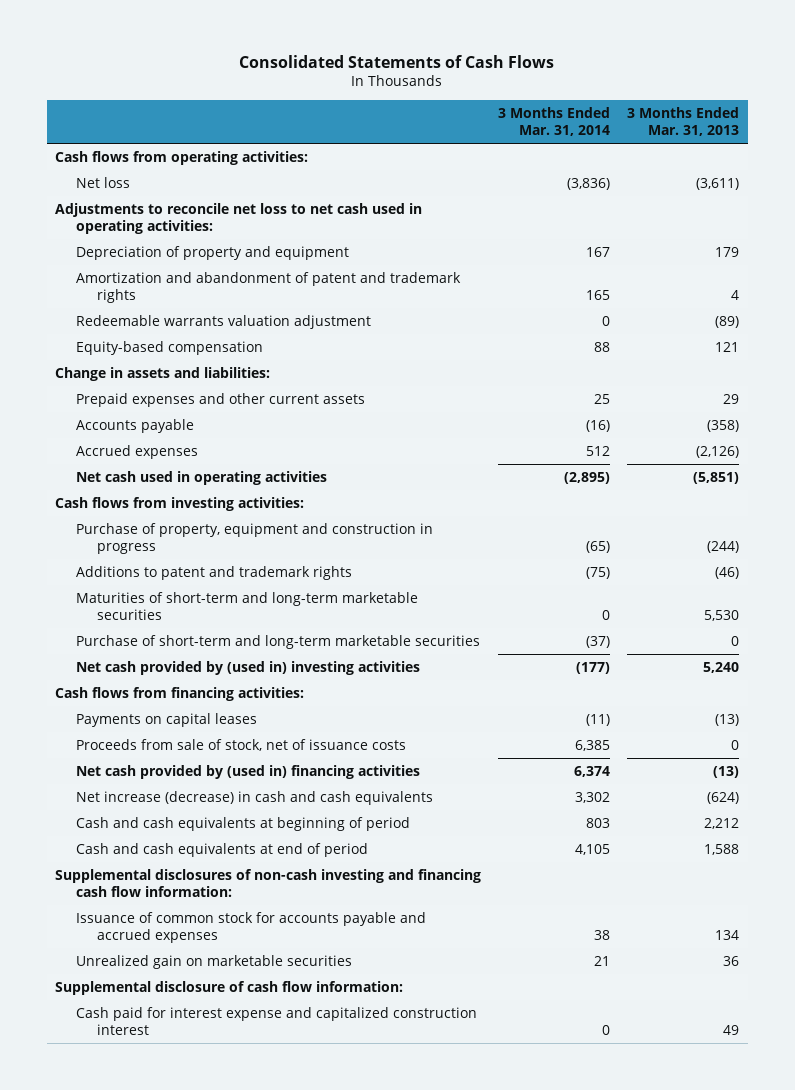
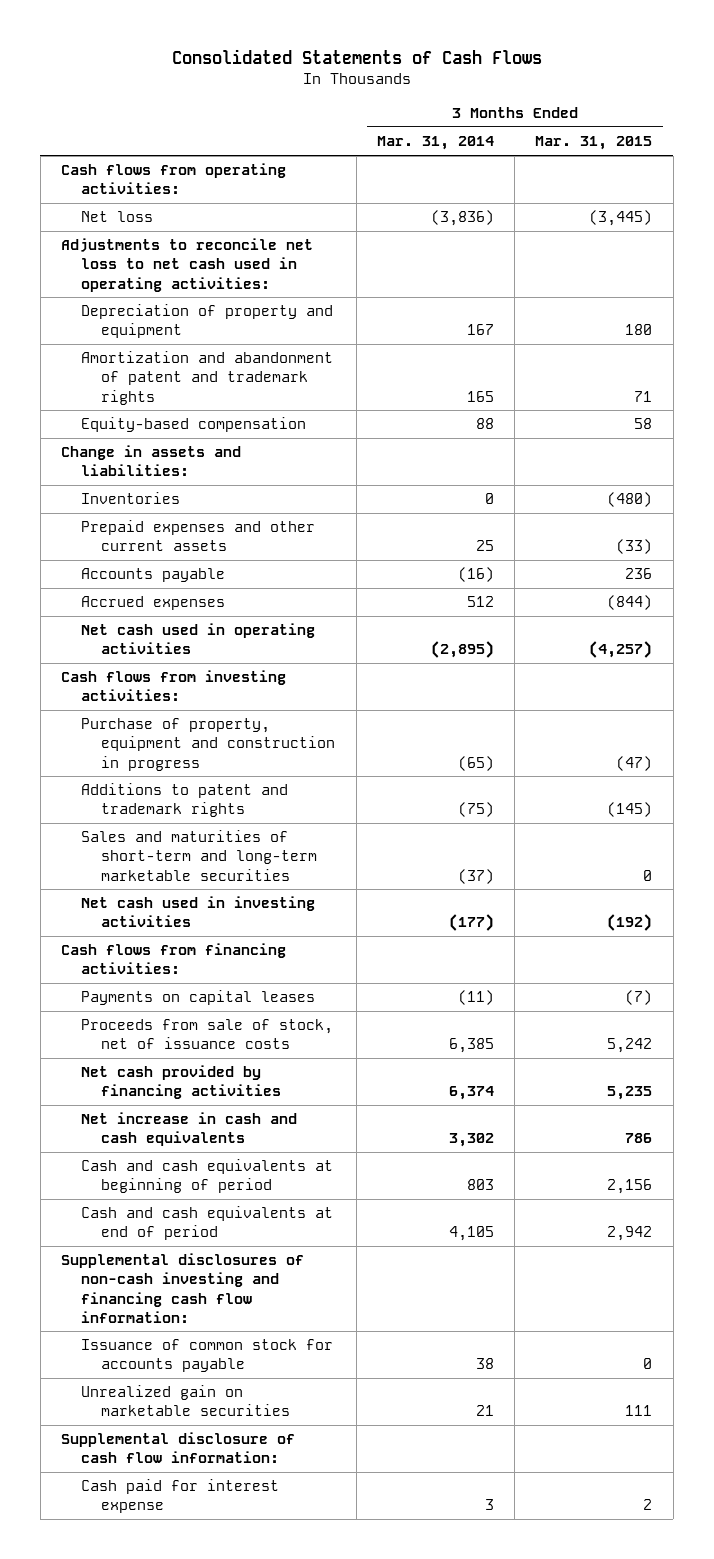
- | 3 Months Ended Mar. 31, 2014 | 3 Months Ended Mar. 31, 2013
+ | 3 Months Ended Mar. 31, 2014 | 3 Months Ended Mar. 31, 2015
- Redeemable warrants valuation adjustment | 0 | (89)
+ Inventories | 0 | (480)
- Maturities of short-term and long-term marketable securities | 0 | 5,530
- Purchase of short-term and long-term marketable securities | (37) | 0
- Net cash provided by (used in) investing activities | (177) | 5,240
+ Sales and maturities of short-term and long-term marketable securities | (37) | 0
+ Net cash used in investing activities | (177) | (192)
- Net cash provided by (used in) financing activities | 6,374 | (13)
- Net increase (decrease) in cash and cash equivalents | 3,302 | (624)
+ Net cash provided by financing activities | 6,374 | 5,235
+ Net increase in cash and cash equivalents | 3,302 | 786
- Issuance of common stock for accounts payable and accrued expenses | 38 | 134
+ Issuance of common stock for accounts payable | 38 | 0
- Cash paid for interest expense and capitalized construction interest | 0 | 49
+ Cash paid for interest expense | 3 | 2

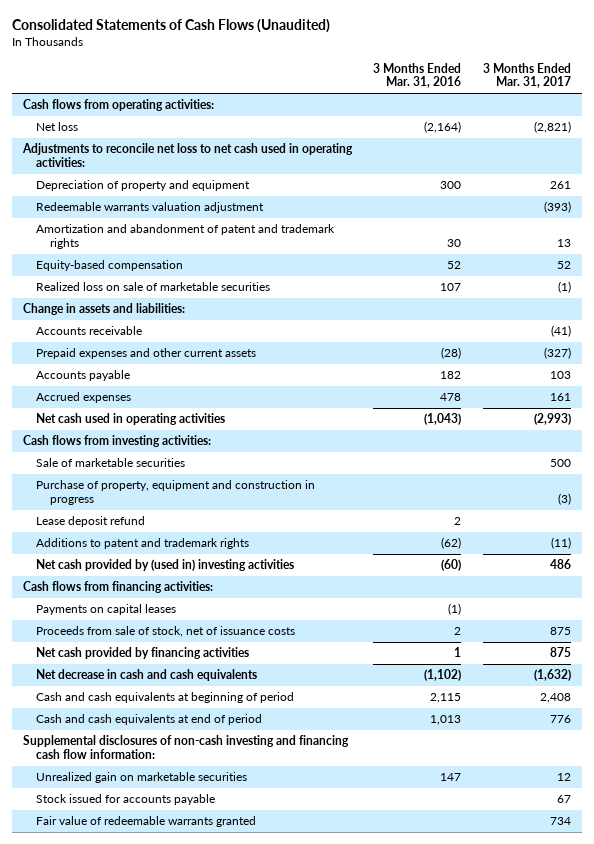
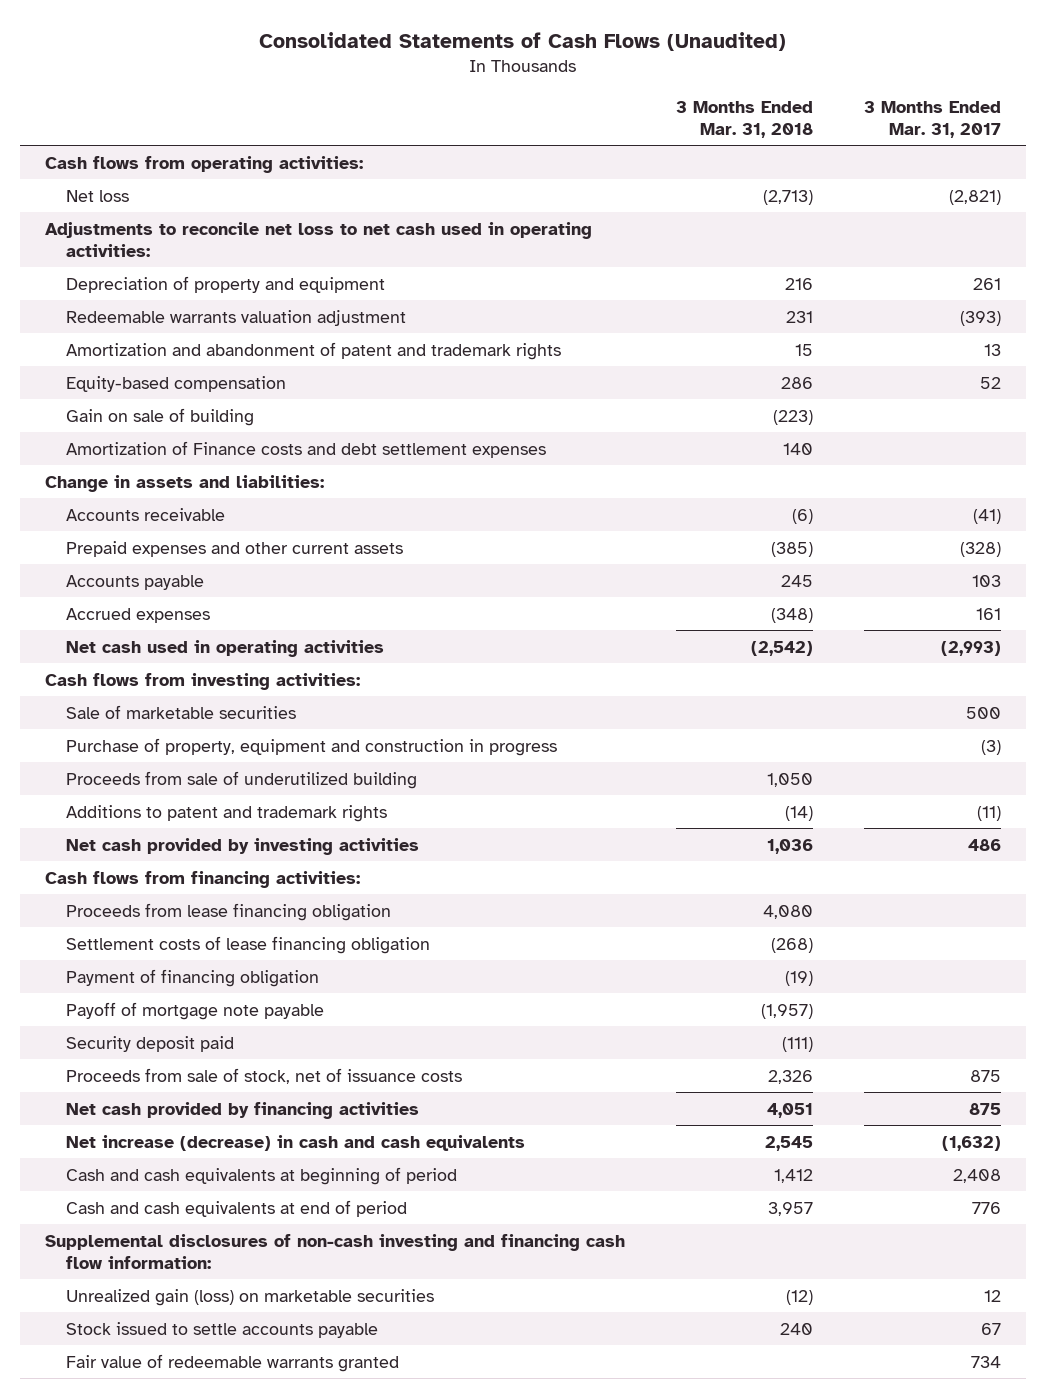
- | 3 Months Ended Mar. 31, 2016 | 3 Months Ended Mar. 31, 2017
+ | 3 Months Ended Mar. 31, 2018 | 3 Months Ended Mar. 31, 2017
- Realized loss on sale of marketable securities | 107 | (1)
+ Gain on sale of building | (223) |
+ Amortization of Finance costs and debt settlement expenses | 140 |
- Prepaid expenses and other current assets | (28) | (327)
+ Prepaid expenses and other current assets | (385) | (328)
- Lease deposit refund | 2 |
+ Proceeds from sale of underutilized building | 1,050 |
- Net cash provided by (used in) investing activities | (60) | 486
+ Net cash provided by investing activities | 1,036 | 486
- Payments on capital leases | (1) |
+ Proceeds from lease financing obligation | 4,080 |
+ Settlement costs of lease financing obligation | (268) |
+ Payment of financing obligation | (19) |
+ Payoff of mortgage note payable | (1,957) |
+ Security deposit paid | (111) |
- Net decrease in cash and cash equivalents | (1,102) | (1,632)
+ Net increase (decrease) in cash and cash equivalents | 2,545 | (1,632)
- Unrealized gain on marketable securities | 147 | 12
- Stock issued for accounts payable | | 67
+ Unrealized gain (loss) on marketable securities | (12) | 12
+ Stock issued to settle accounts payable | 240 | 67

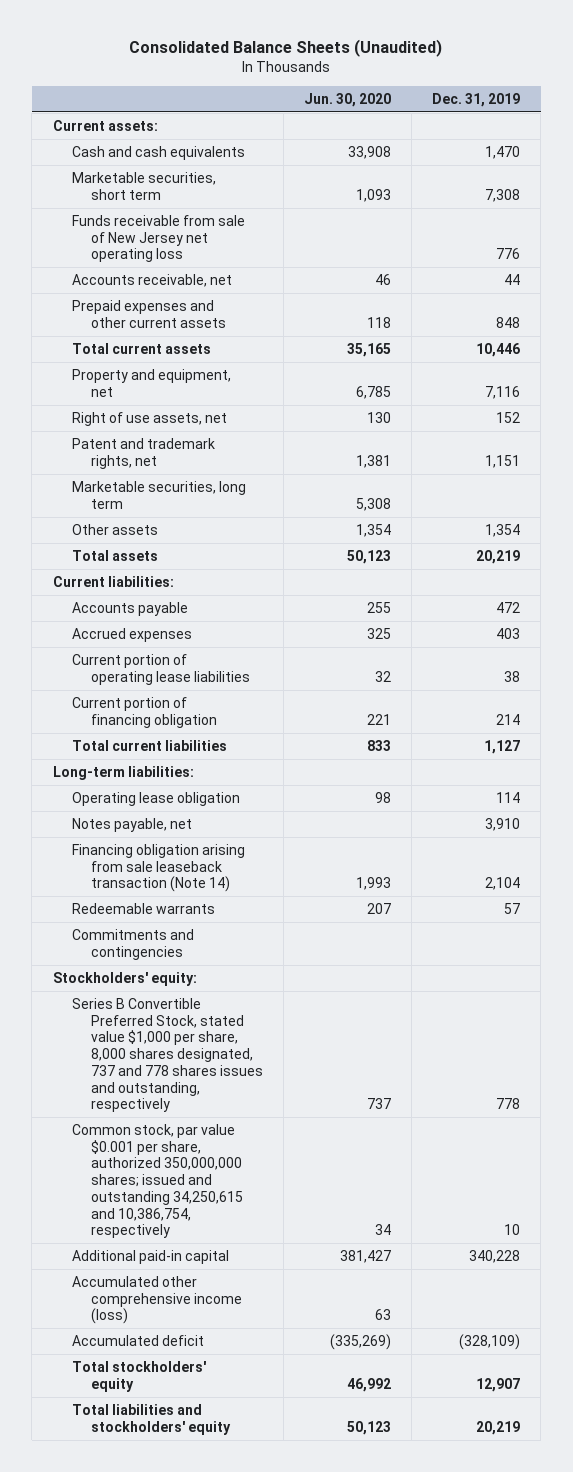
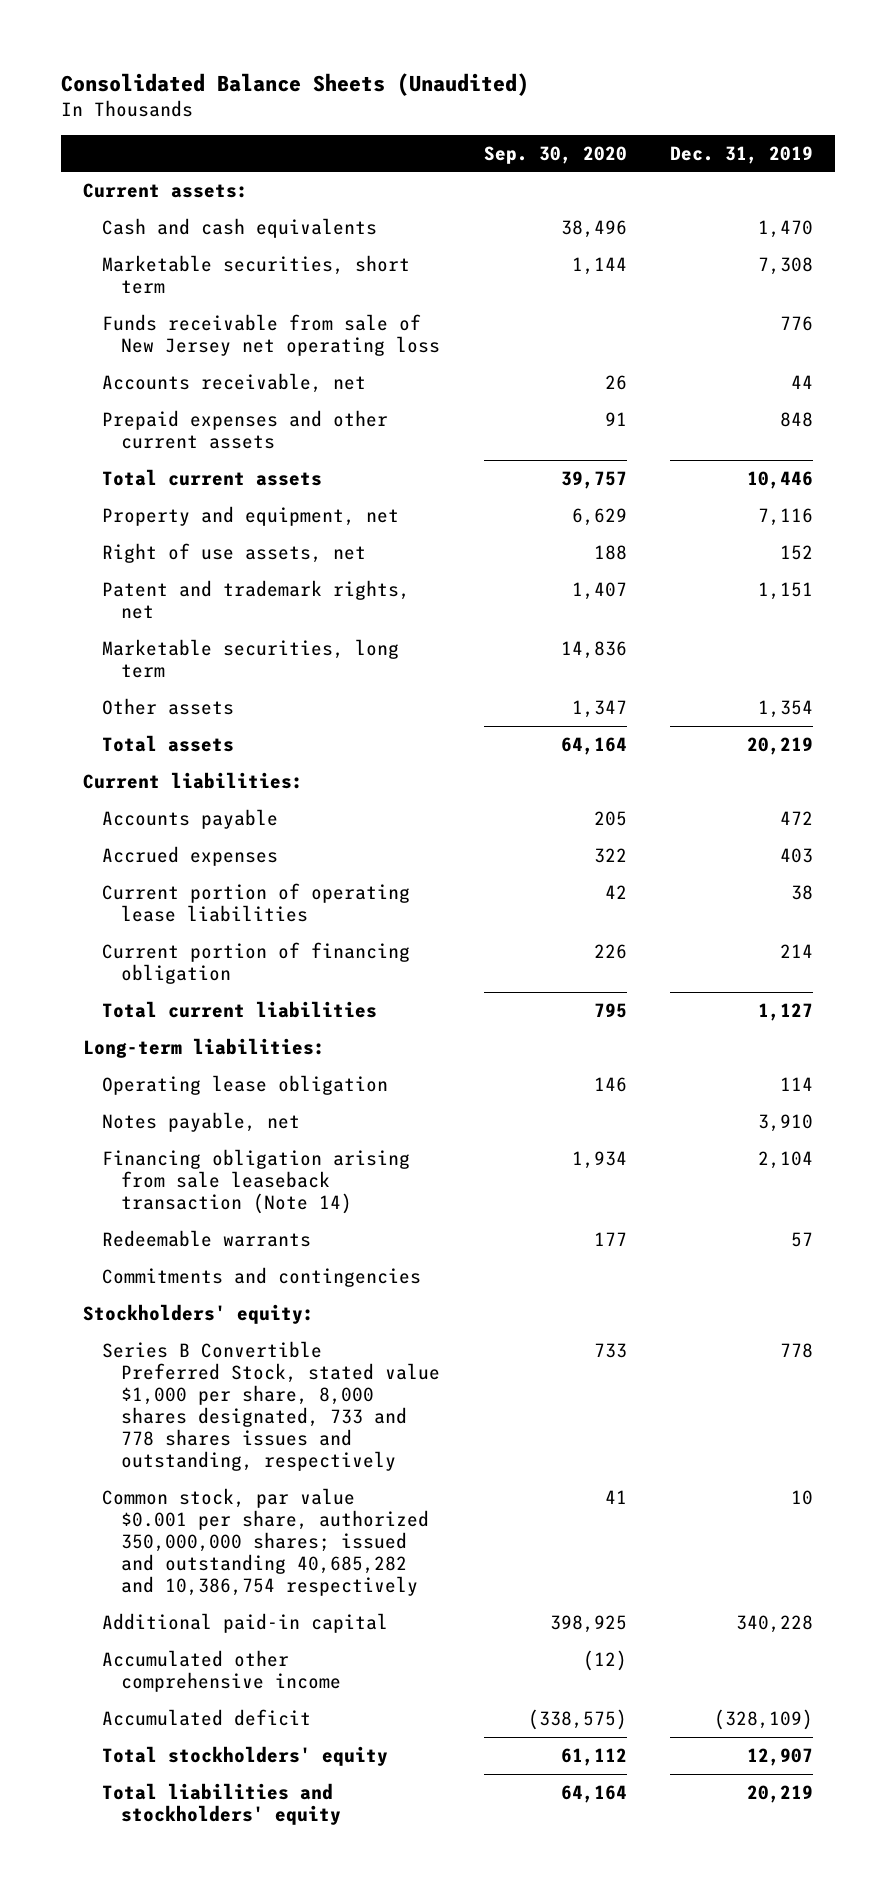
- | Jun. 30, 2020 | Dec. 31, 2019
+ | Sep. 30, 2020 | Dec. 31, 2019
- Series B Convertible Preferred Stock, stated value $1,000 per share, 8,000 shares designated, 737 and 778 shares issues and outstanding, respectively | 737 | 778
- Common stock, par value $0.001 per share, authorized 350,000,000 shares; issued and outstanding 34,250,615 and 10,386,754, respectively | 34 | 10
+ Series B Convertible Preferred Stock, stated value $1,000 per share, 8,000 shares designated, 733 and 778 shares issues and outstanding, respectively | 733 | 778
+ Common stock, par value $0.001 per share, authorized 350,000,000 shares; issued and outstanding 40,685,282 and 10,386,754 respectively | 41 | 10
- Accumulated other comprehensive income (loss) | 63 |
+ Accumulated other comprehensive income | (12) |

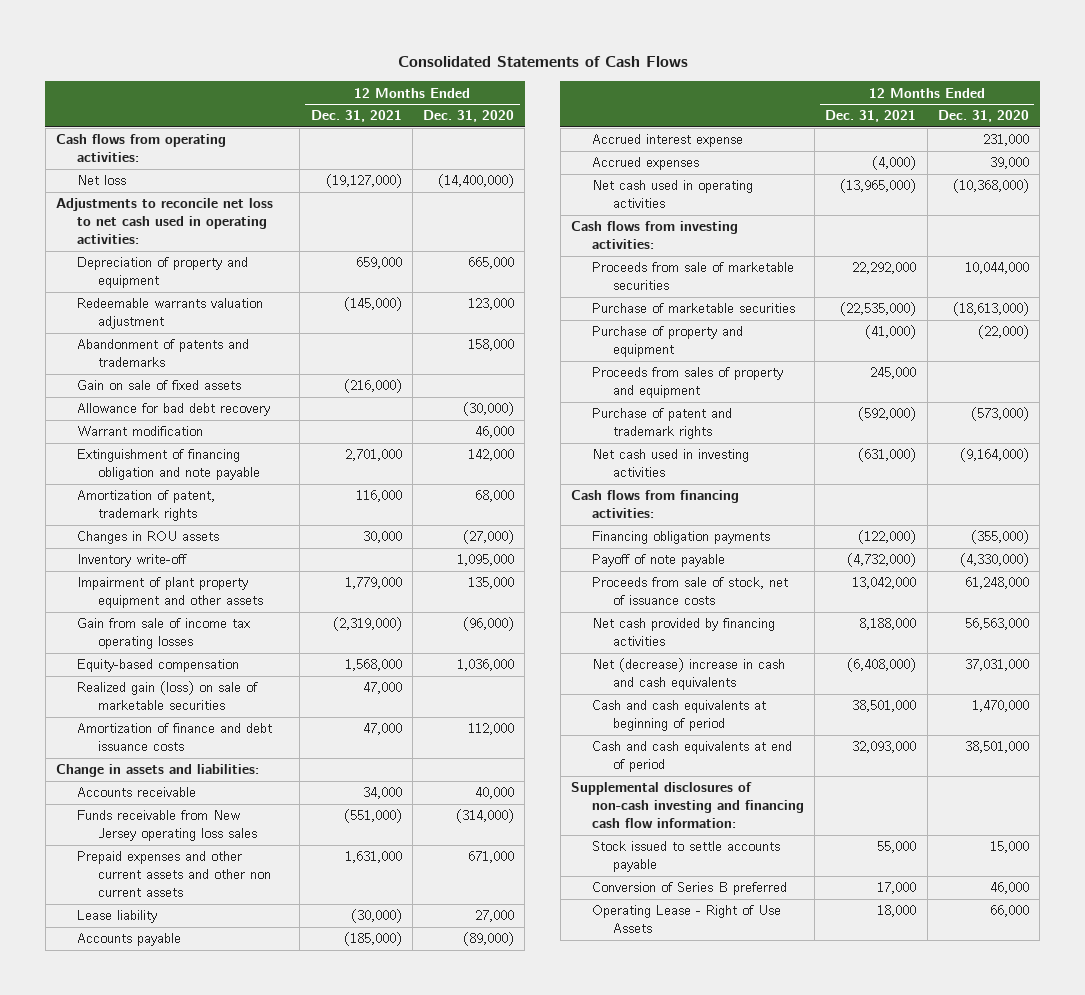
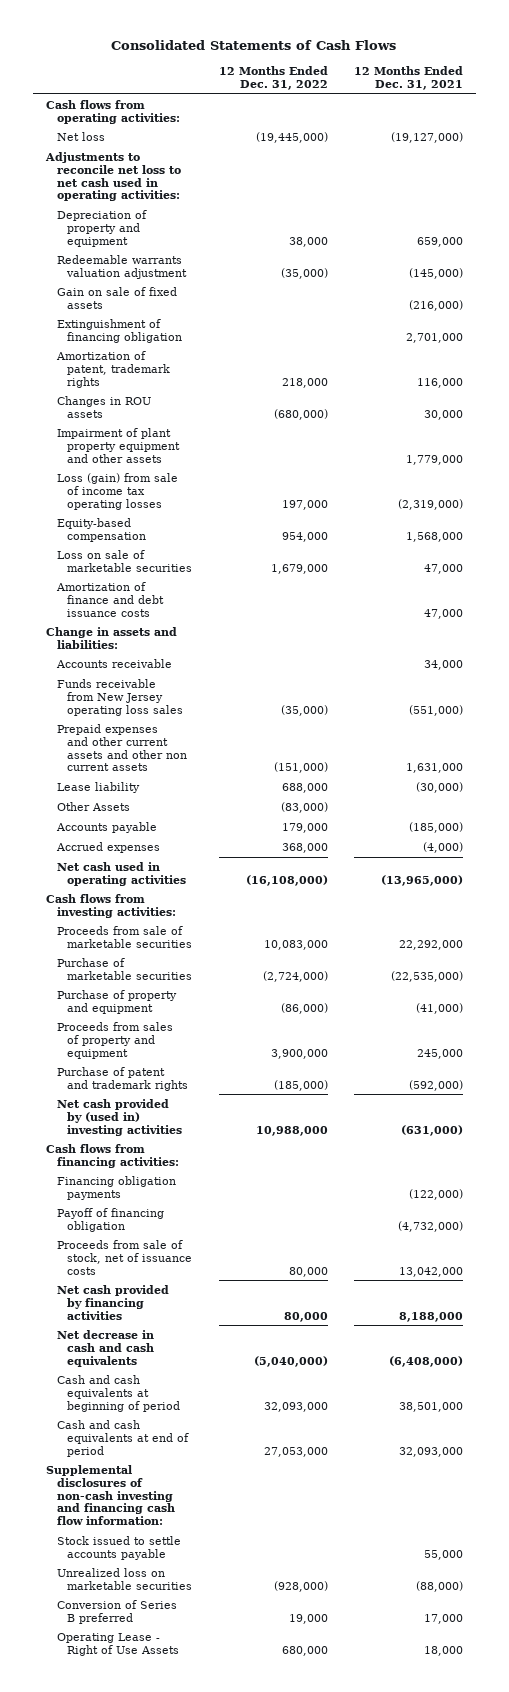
- | 12 Months Ended Dec. 31, 2021 | 12 Months Ended Dec. 31, 2020
+ | 12 Months Ended Dec. 31, 2022 | 12 Months Ended Dec. 31, 2021
- Abandonment of patents and trademarks | | 158,000
- Allowance for bad debt recovery | | (30,000)
- Warrant modification | | 46,000
- Extinguishment of financing obligation and note payable | 2,701,000 | 142,000
+ Extinguishment of financing obligation | | 2,701,000
- Inventory write-off | | 1,095,000
- Gain from sale of income tax operating losses | (2,319,000) | (96,000)
+ Loss (gain) from sale of income tax operating losses | 197,000 | (2,319,000)
- Realized gain (loss) on sale of marketable securities | 47,000 |
+ Loss on sale of marketable securities | 1,679,000 | 47,000
+ Other Assets | (83,000) |
- Accrued interest expense | | 231,000
- Net cash used in investing activities | (631,000) | (9,164,000)
+ Net cash provided by (used in) investing activities | 10,988,000 | (631,000)
- Payoff of note payable | (4,732,000) | (4,330,000)
+ Payoff of financing obligation | | (4,732,000)
- Net (decrease) increase in cash and cash equivalents | (6,408,000) | 37,031,000
+ Net decrease in cash and cash equivalents | (5,040,000) | (6,408,000)
+ Unrealized loss on marketable securities | (928,000) | (88,000)

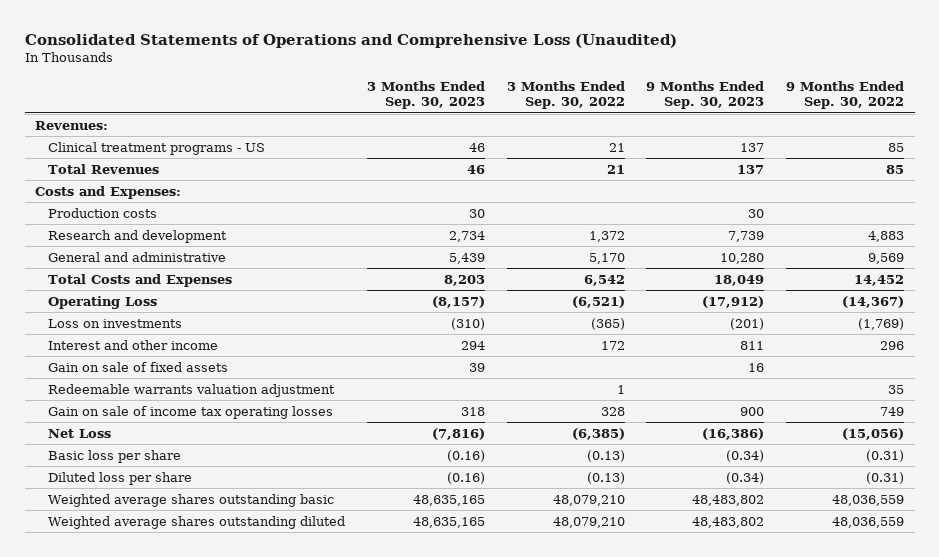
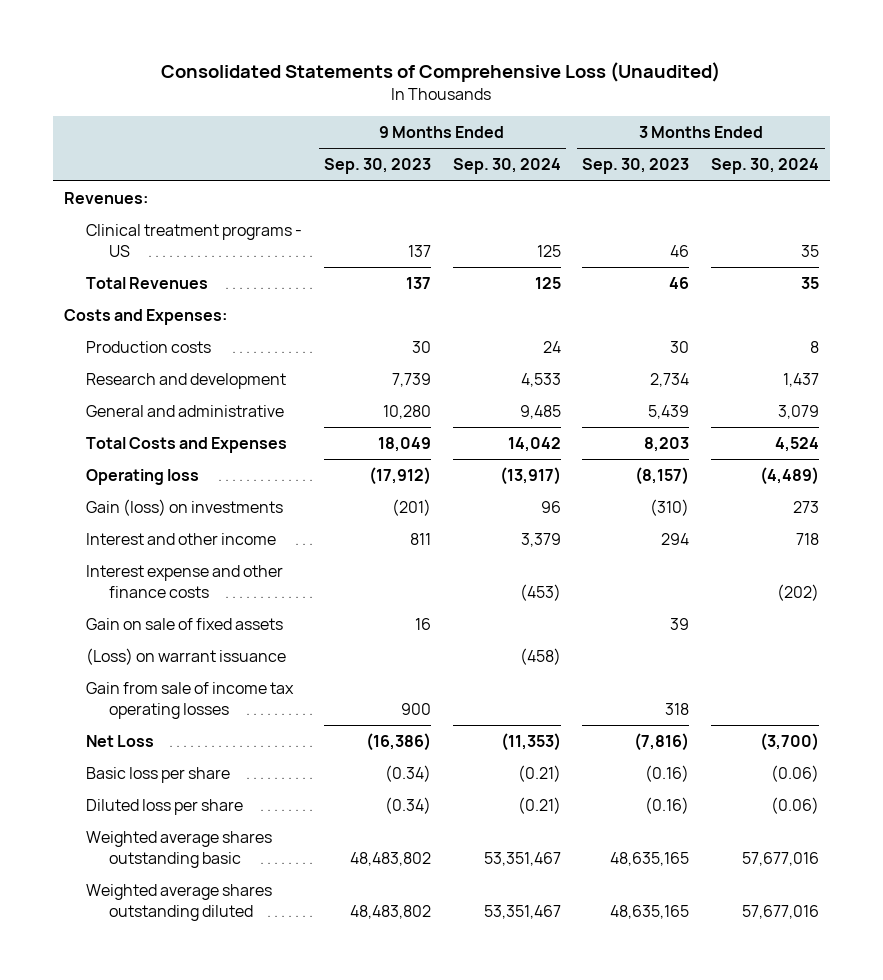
- Consolidated Statements of Operations and Comprehensive Loss (Unaudited)
+ Consolidated Statements of Comprehensive Loss (Unaudited)
- | 3 Months Ended Sep. 30, 2023 | 3 Months Ended Sep. 30, 2022 | 9 Months Ended Sep. 30, 2023 | 9 Months Ended Sep. 30, 2022
+ | 9 Months Ended Sep. 30, 2023 | 9 Months Ended Sep. 30, 2024 | 3 Months Ended Sep. 30, 2023 | 3 Months Ended Sep. 30, 2024
- Operating Loss | (8,157) | (6,521) | (17,912) | (14,367)
- Loss on investments | (310) | (365) | (201) | (1,769)
+ Operating loss | (17,912) | (13,917) | (8,157) | (4,489)
+ Gain (loss) on investments | (201) | 96 | (310) | 273
+ Interest expense and other finance costs | | (453) | | (202)
- Redeemable warrants valuation adjustment | | 1 | | 35
- Gain on sale of income tax operating losses | 318 | 328 | 900 | 749
+ (Loss) on warrant issuance | | (458) | |
+ Gain from sale of income tax operating losses | 900 | | 318 |

